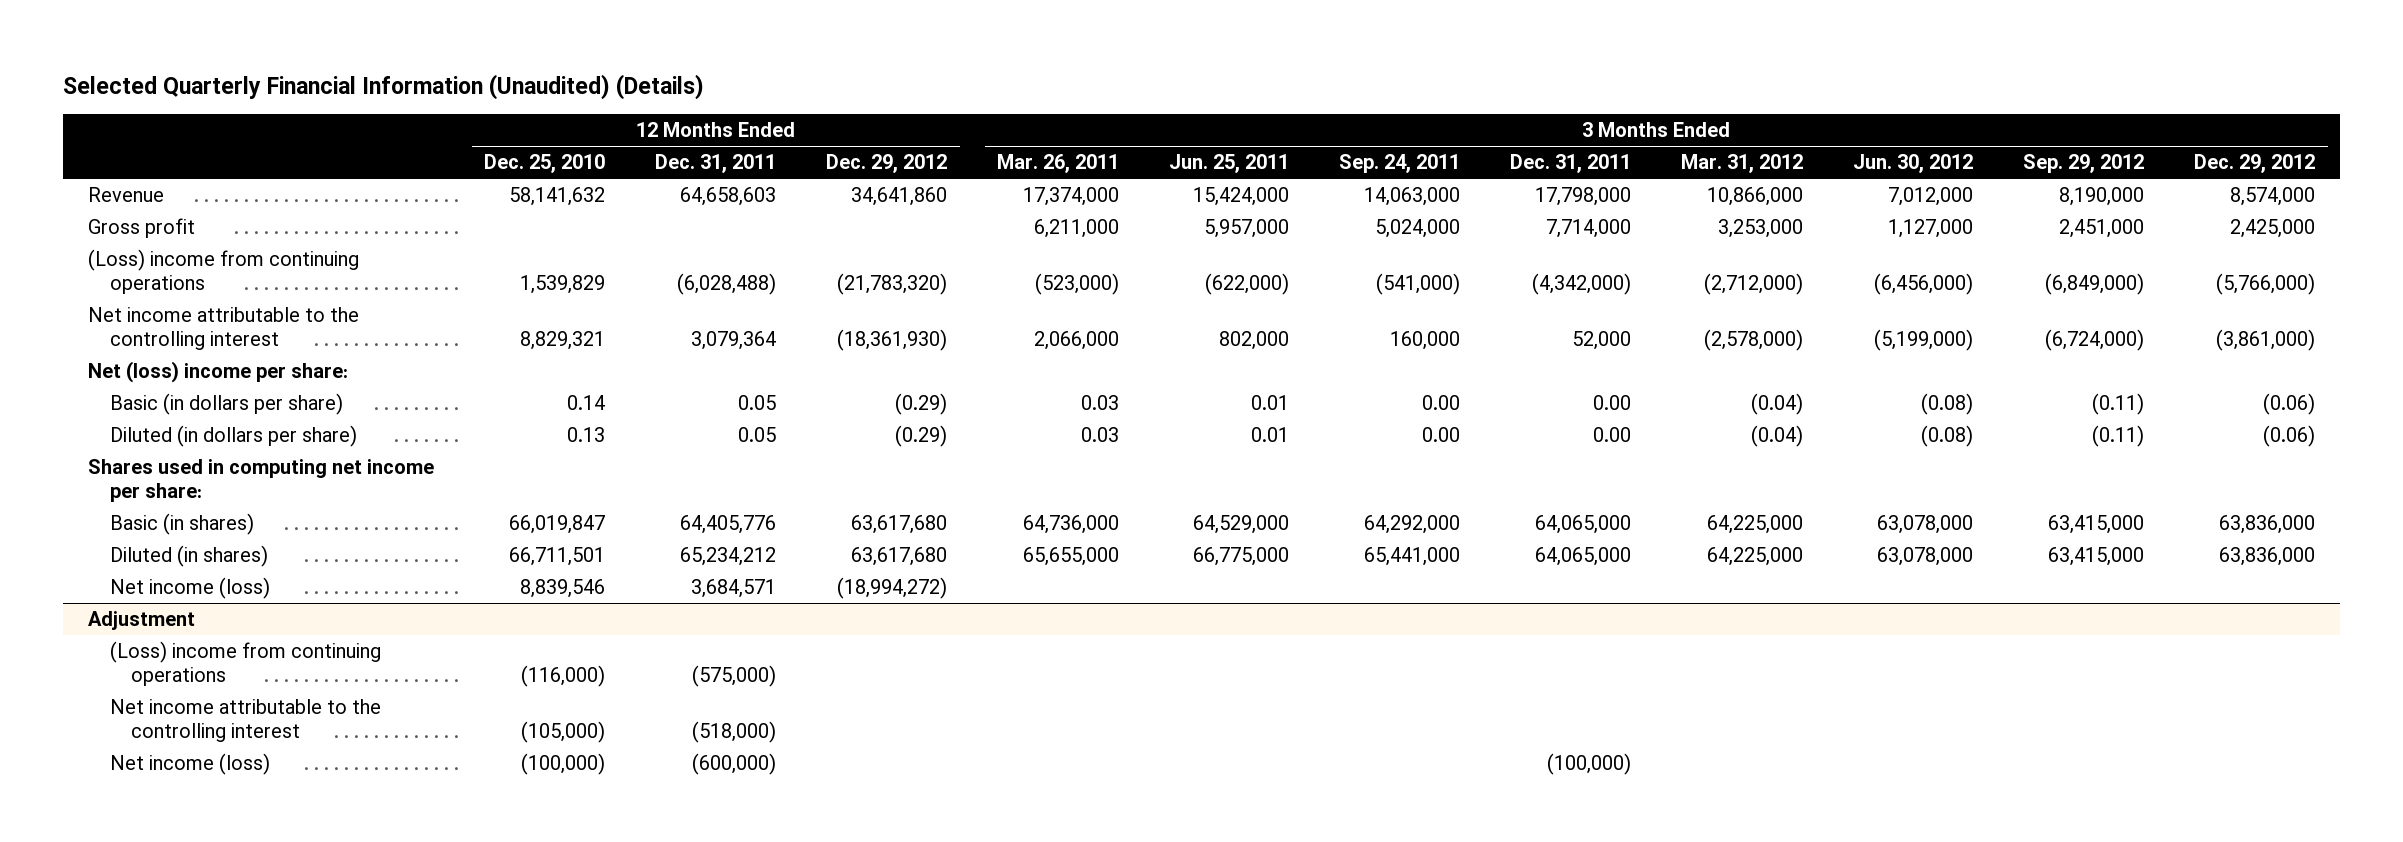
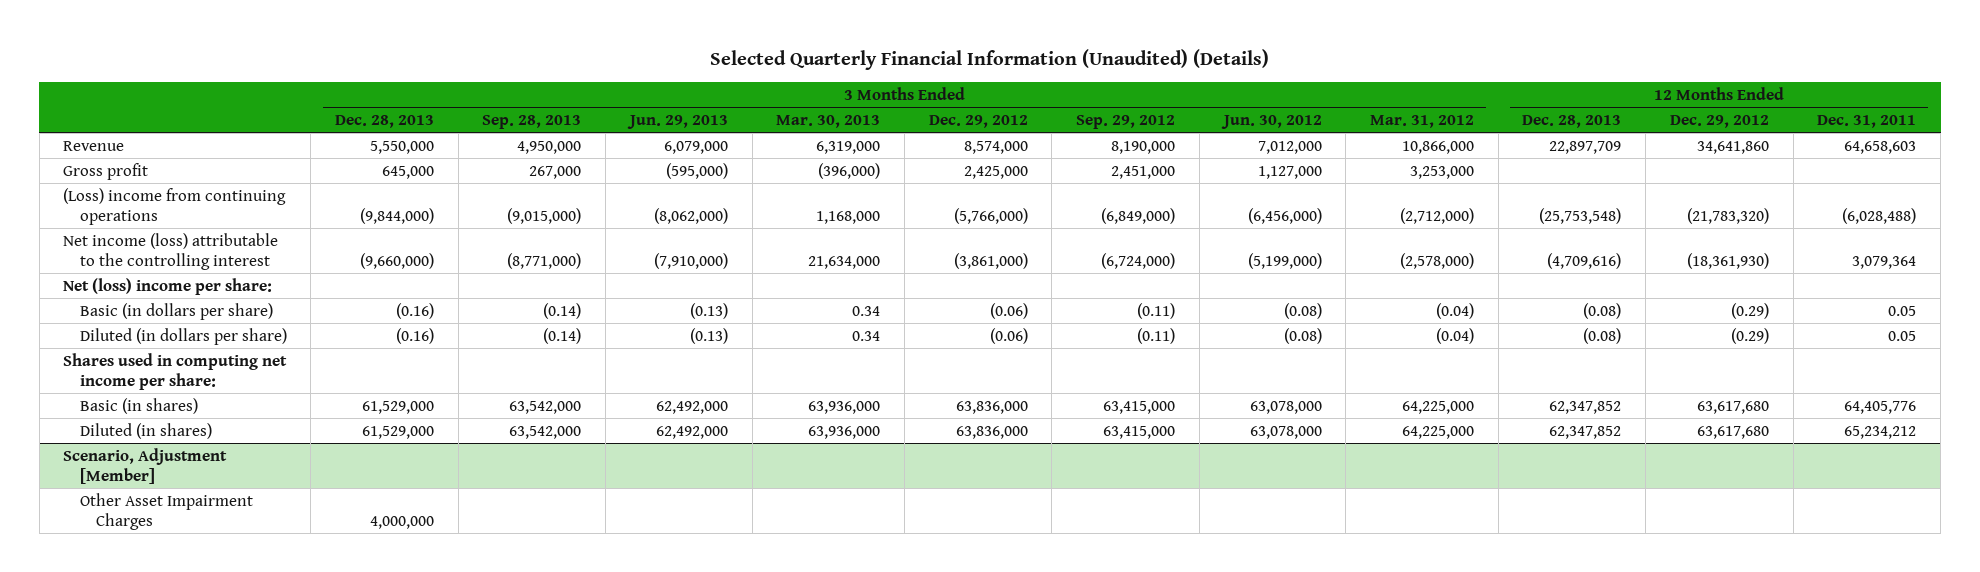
- | 12 Months Ended Dec. 25, 2010 | 12 Months Ended Dec. 31, 2011 | 12 Months Ended Dec. 29, 2012 | 3 Months Ended Mar. 26, 2011 | 3 Months Ended Jun. 25, 2011 | 3 Months Ended Sep. 24, 2011 | 3 Months Ended Dec. 31, 2011 | 3 Months Ended Mar. 31, 2012 | 3 Months Ended Jun. 30, 2012 | 3 Months Ended Sep. 29, 2012 | 3 Months Ended Dec. 29, 2012
+ | 3 Months Ended Dec. 28, 2013 | 3 Months Ended Sep. 28, 2013 | 3 Months Ended Jun. 29, 2013 | 3 Months Ended Mar. 30, 2013 | 3 Months Ended Dec. 29, 2012 | 3 Months Ended Sep. 29, 2012 | 3 Months Ended Jun. 30, 2012 | 3 Months Ended Mar. 31, 2012 | 12 Months Ended Dec. 28, 2013 | 12 Months Ended Dec. 29, 2012 | 12 Months Ended Dec. 31, 2011
- Net income attributable to the controlling interest | 8,829,321 | 3,079,364 | (18,361,930) | 2,066,000 | 802,000 | 160,000 | 52,000 | (2,578,000) | (5,199,000) | (6,724,000) | (3,861,000)
+ Net income (loss) attributable to the controlling interest | (9,660,000) | (8,771,000) | (7,910,000) | 21,634,000 | (3,861,000) | (6,724,000) | (5,199,000) | (2,578,000) | (4,709,616) | (18,361,930) | 3,079,364
- Net income (loss) | 8,839,546 | 3,684,571 | (18,994,272) | | | | | | | |
- Adjustment
- (Loss) income from continuing operations | (116,000) | (575,000) | | | | | | | | |
- Net income attributable to the controlling interest | (105,000) | (518,000) | | | | | | | | |
- Net income (loss) | (100,000) | (600,000) | | | | | (100,000) | | | |
+ Scenario, Adjustment [Member]
+ Other Asset Impairment Charges | 4,000,000 | | | | | | | | | |

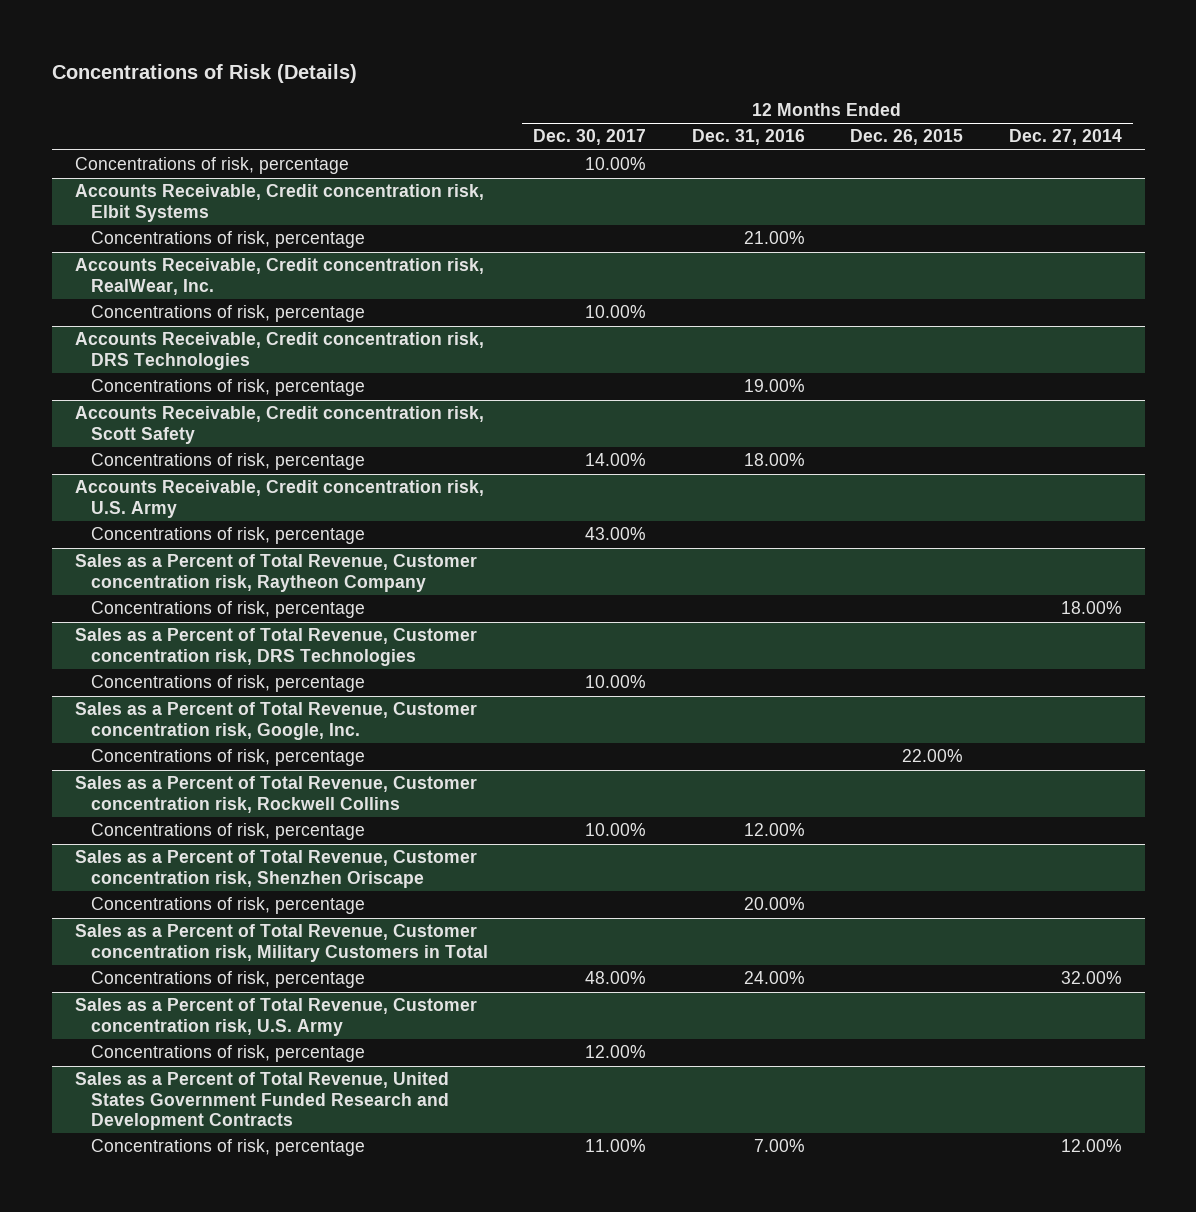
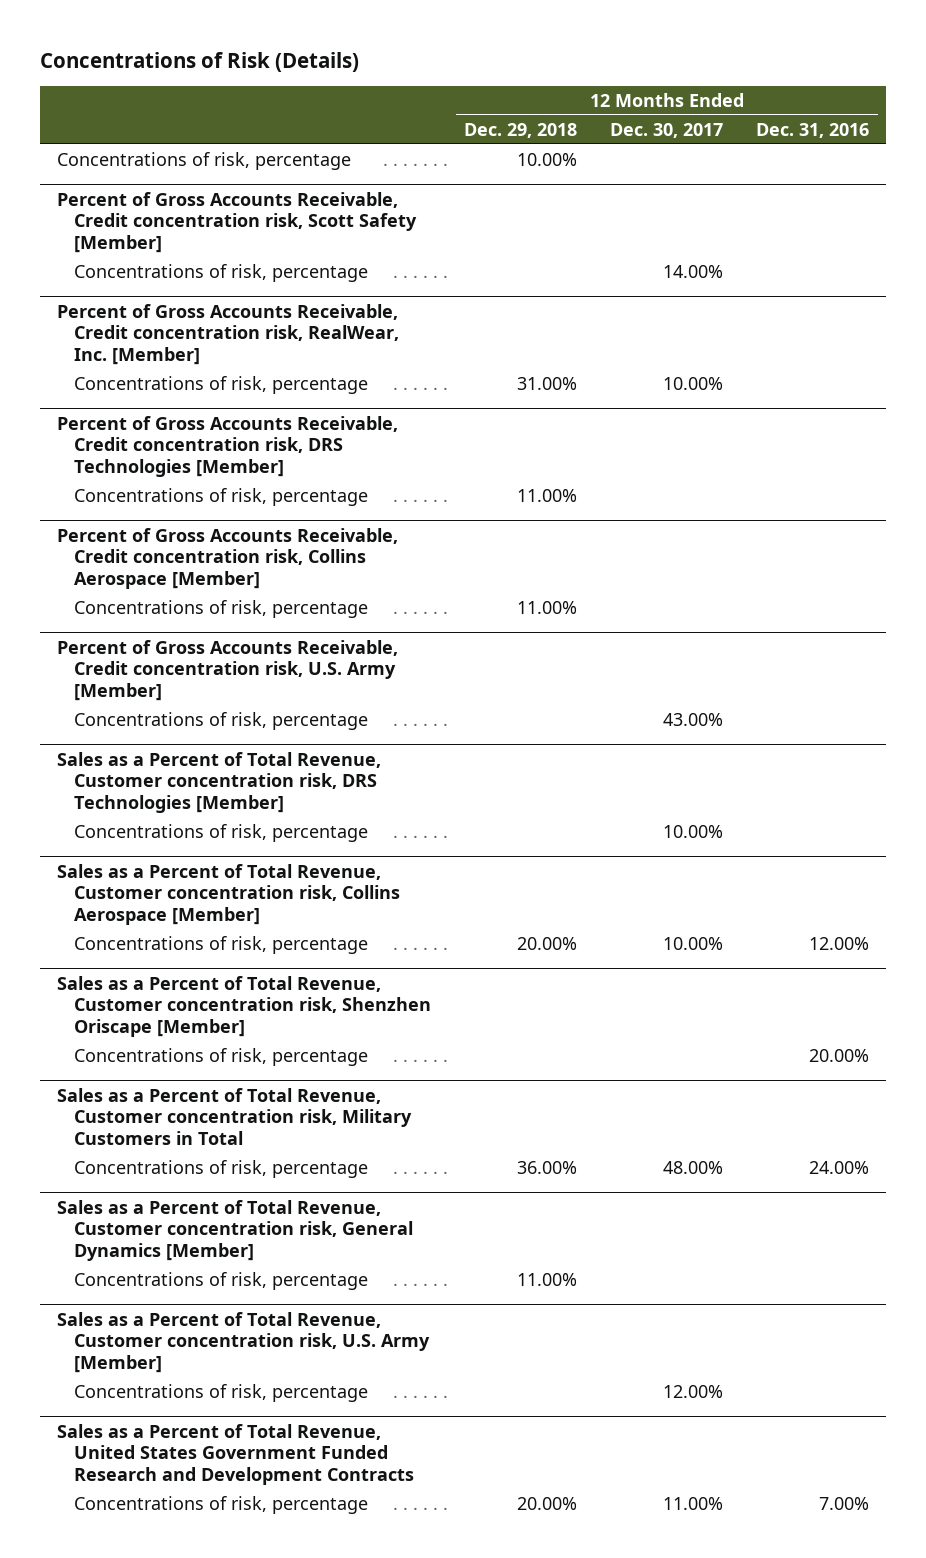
- | 12 Months Ended Dec. 30, 2017 | 12 Months Ended Dec. 31, 2016 | 12 Months Ended Dec. 26, 2015 | 12 Months Ended Dec. 27, 2014
+ | 12 Months Ended Dec. 29, 2018 | 12 Months Ended Dec. 30, 2017 | 12 Months Ended Dec. 31, 2016
- Concentrations of risk, percentage | 10.00% | | |
- Accounts Receivable, Credit concentration risk, Elbit Systems
- Concentrations of risk, percentage | | 21.00% | |
- Accounts Receivable, Credit concentration risk, RealWear, Inc.
- Concentrations of risk, percentage | 10.00% | | |
- Accounts Receivable, Credit concentration risk, DRS Technologies
- Concentrations of risk, percentage | | 19.00% | |
- Accounts Receivable, Credit concentration risk, Scott Safety
- Concentrations of risk, percentage | 14.00% | 18.00% | |
- Accounts Receivable, Credit concentration risk, U.S. Army
- Concentrations of risk, percentage | 43.00% | | |
- Sales as a Percent of Total Revenue, Customer concentration risk, Raytheon Company
- Sales as a Percent of Total Revenue, Customer concentration risk, DRS Technologies
+ Percent of Gross Accounts Receivable, Credit concentration risk, Scott Safety [Member]
+ Concentrations of risk, percentage | | 14.00% |
+ Percent of Gross Accounts Receivable, Credit concentration risk, RealWear, Inc. [Member]
- Sales as a Percent of Total Revenue, Customer concentration risk, Google, Inc.
+ Percent of Gross Accounts Receivable, Credit concentration risk, DRS Technologies [Member]
- Sales as a Percent of Total Revenue, Customer concentration risk, Rockwell Collins
+ Percent of Gross Accounts Receivable, Credit concentration risk, Collins Aerospace [Member]
+ Concentrations of risk, percentage | 11.00% | |
+ Percent of Gross Accounts Receivable, Credit concentration risk, U.S. Army [Member]
+ Concentrations of risk, percentage | | 43.00% |
+ Sales as a Percent of Total Revenue, Customer concentration risk, DRS Technologies [Member]
+ Concentrations of risk, percentage | | 10.00% |
+ Sales as a Percent of Total Revenue, Customer concentration risk, Collins Aerospace [Member]
- Sales as a Percent of Total Revenue, Customer concentration risk, Shenzhen Oriscape
+ Sales as a Percent of Total Revenue, Customer concentration risk, Shenzhen Oriscape [Member]
- Sales as a Percent of Total Revenue, Customer concentration risk, U.S. Army
+ Sales as a Percent of Total Revenue, Customer concentration risk, General Dynamics [Member]
+ Concentrations of risk, percentage | 11.00% | |
+ Sales as a Percent of Total Revenue, Customer concentration risk, U.S. Army [Member]

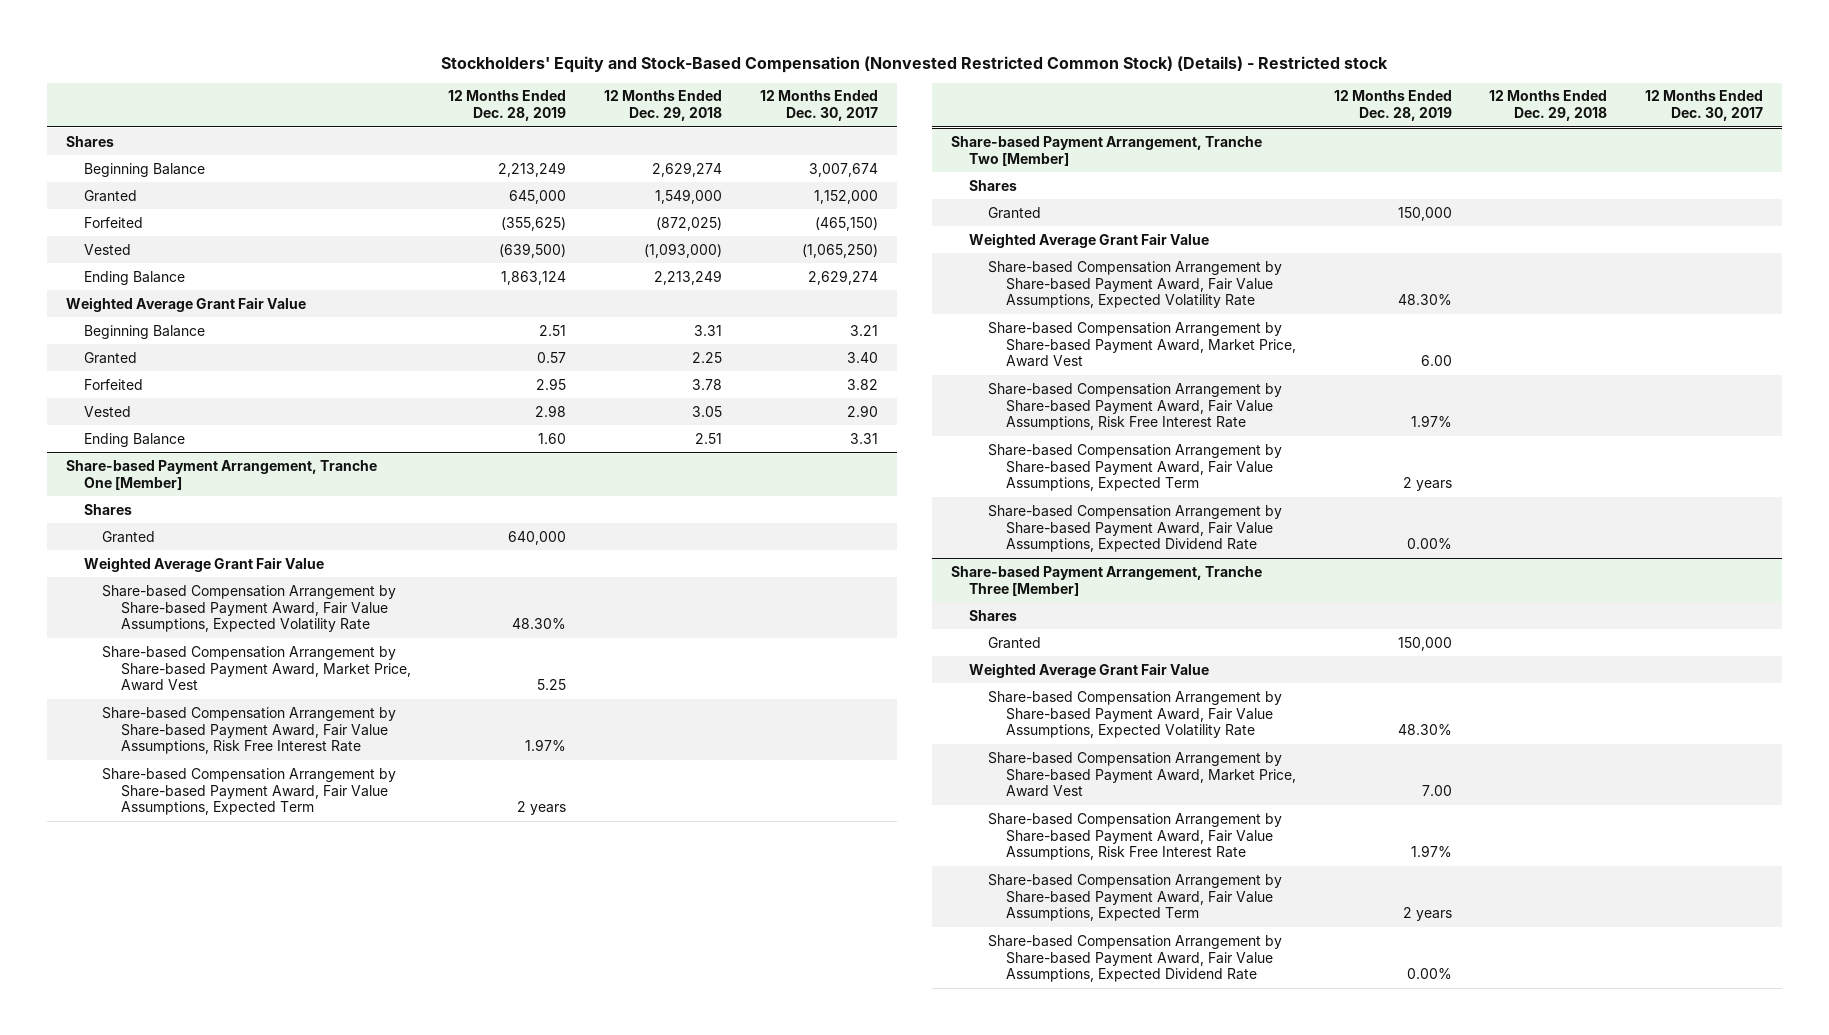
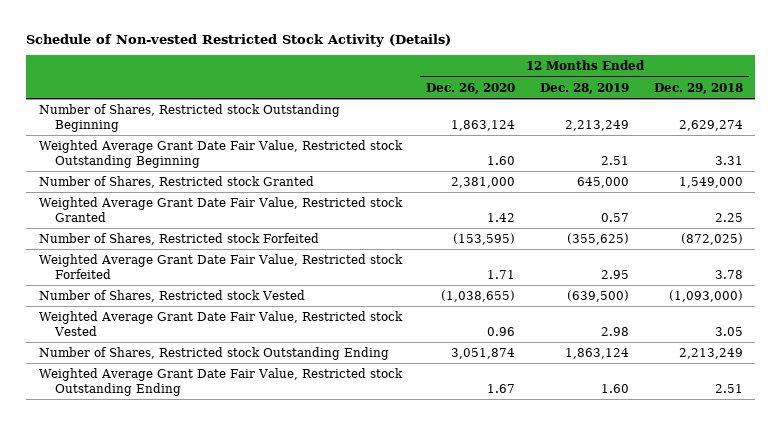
- Stockholders' Equity and Stock-Based Compensation (Nonvested Restricted Common Stock) (Details) - Restricted stock
+ Schedule of Non-vested Restricted Stock Activity (Details)
- | 12 Months Ended Dec. 28, 2019 | 12 Months Ended Dec. 29, 2018 | 12 Months Ended Dec. 30, 2017
+ | 12 Months Ended Dec. 26, 2020 | 12 Months Ended Dec. 28, 2019 | 12 Months Ended Dec. 29, 2018
- Shares
- Beginning Balance | 2,213,249 | 2,629,274 | 3,007,674
- Granted | 645,000 | 1,549,000 | 1,152,000
- Forfeited | (355,625) | (872,025) | (465,150)
- Vested | (639,500) | (1,093,000) | (1,065,250)
- Ending Balance | 1,863,124 | 2,213,249 | 2,629,274
- Weighted Average Grant Fair Value
- Beginning Balance | 2.51 | 3.31 | 3.21
- Granted | 0.57 | 2.25 | 3.40
- Forfeited | 2.95 | 3.78 | 3.82
- Vested | 2.98 | 3.05 | 2.90
- Ending Balance | 1.60 | 2.51 | 3.31
- Share-based Payment Arrangement, Tranche One [Member]
- Shares
- Granted | 640,000 | |
- Weighted Average Grant Fair Value
- Share-based Compensation Arrangement by Share-based Payment Award, Fair Value Assumptions, Expected Volatility Rate | 48.30% | |
- Share-based Compensation Arrangement by Share-based Payment Award, Market Price, Award Vest | 5.25 | |
- Share-based Compensation Arrangement by Share-based Payment Award, Fair Value Assumptions, Risk Free Interest Rate | 1.97% | |
- Share-based Compensation Arrangement by Share-based Payment Award, Fair Value Assumptions, Expected Term | 2 years | |
- Share-based Payment Arrangement, Tranche Two [Member]
- Shares
- Granted | 150,000 | |
- Weighted Average Grant Fair Value
- Share-based Compensation Arrangement by Share-based Payment Award, Fair Value Assumptions, Expected Volatility Rate | 48.30% | |
- Share-based Compensation Arrangement by Share-based Payment Award, Market Price, Award Vest | 6.00 | |
- Share-based Compensation Arrangement by Share-based Payment Award, Fair Value Assumptions, Risk Free Interest Rate | 1.97% | |
- Share-based Compensation Arrangement by Share-based Payment Award, Fair Value Assumptions, Expected Term | 2 years | |
- Share-based Compensation Arrangement by Share-based Payment Award, Fair Value Assumptions, Expected Dividend Rate | 0.00% | |
- Share-based Payment Arrangement, Tranche Three [Member]
- Shares
- Granted | 150,000 | |
- Weighted Average Grant Fair Value
- Share-based Compensation Arrangement by Share-based Payment Award, Fair Value Assumptions, Expected Volatility Rate | 48.30% | |
- Share-based Compensation Arrangement by Share-based Payment Award, Market Price, Award Vest | 7.00 | |
- Share-based Compensation Arrangement by Share-based Payment Award, Fair Value Assumptions, Risk Free Interest Rate | 1.97% | |
- Share-based Compensation Arrangement by Share-based Payment Award, Fair Value Assumptions, Expected Term | 2 years | |
- Share-based Compensation Arrangement by Share-based Payment Award, Fair Value Assumptions, Expected Dividend Rate | 0.00% | |
+ Number of Shares, Restricted stock Outstanding Beginning | 1,863,124 | 2,213,249 | 2,629,274
+ Weighted Average Grant Date Fair Value, Restricted stock Outstanding Beginning | 1.60 | 2.51 | 3.31
+ Number of Shares, Restricted stock Granted | 2,381,000 | 645,000 | 1,549,000
+ Weighted Average Grant Date Fair Value, Restricted stock Granted | 1.42 | 0.57 | 2.25
+ Number of Shares, Restricted stock Forfeited | (153,595) | (355,625) | (872,025)
+ Weighted Average Grant Date Fair Value, Restricted stock Forfeited | 1.71 | 2.95 | 3.78
+ Number of Shares, Restricted stock Vested | (1,038,655) | (639,500) | (1,093,000)
+ Weighted Average Grant Date Fair Value, Restricted stock Vested | 0.96 | 2.98 | 3.05
+ Number of Shares, Restricted stock Outstanding Ending | 3,051,874 | 1,863,124 | 2,213,249
+ Weighted Average Grant Date Fair Value, Restricted stock Outstanding Ending | 1.67 | 1.60 | 2.51

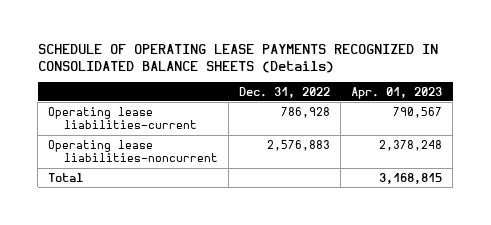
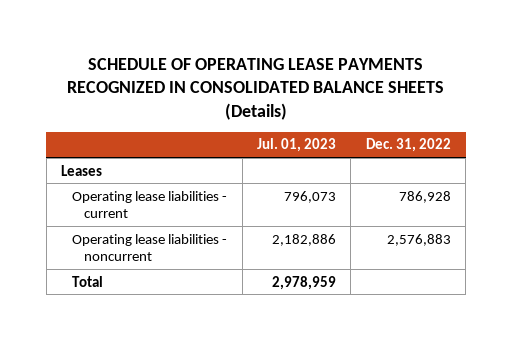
- | Dec. 31, 2022 | Apr. 01, 2023
+ | Jul. 01, 2023 | Dec. 31, 2022
- Operating lease liabilities-current | 786,928 | 790,567
- Operating lease liabilities-noncurrent | 2,576,883 | 2,378,248
+ Leases
+ Operating lease liabilities - current | 796,073 | 786,928
+ Operating lease liabilities - noncurrent | 2,182,886 | 2,576,883

